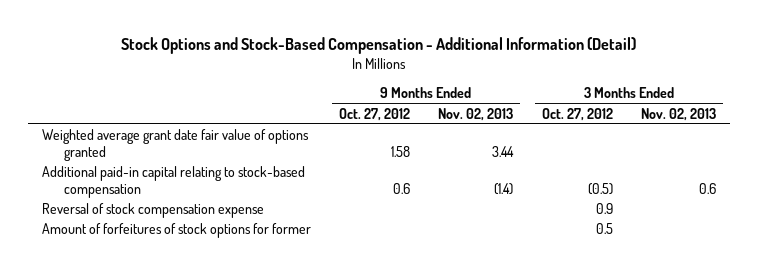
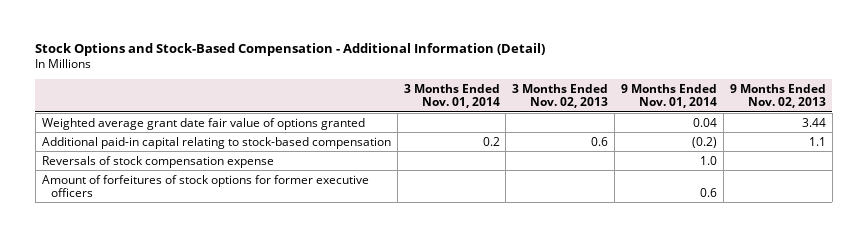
- | 9 Months Ended Oct. 27, 2012 | 9 Months Ended Nov. 02, 2013 | 3 Months Ended Oct. 27, 2012 | 3 Months Ended Nov. 02, 2013
+ | 3 Months Ended Nov. 01, 2014 | 3 Months Ended Nov. 02, 2013 | 9 Months Ended Nov. 01, 2014 | 9 Months Ended Nov. 02, 2013
- Additional paid-in capital relating to stock-based compensation | 0.6 | (1.4) | (0.5) | 0.6
- Reversal of stock compensation expense | | | 0.9 |
- Amount of forfeitures of stock options for former | | | 0.5 |
+ Additional paid-in capital relating to stock-based compensation | 0.2 | 0.6 | (0.2) | 1.1
+ Reversals of stock compensation expense | | | 1.0 |
+ Amount of forfeitures of stock options for former executive officers | | | 0.6 |

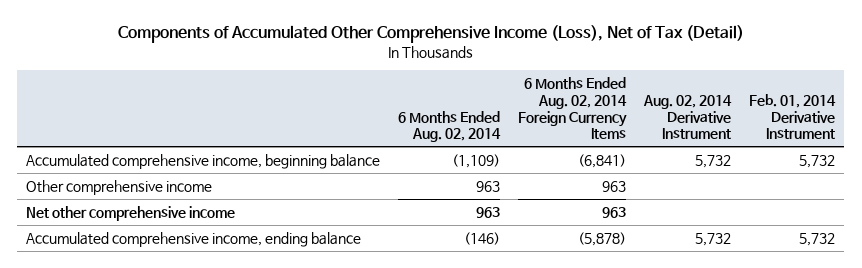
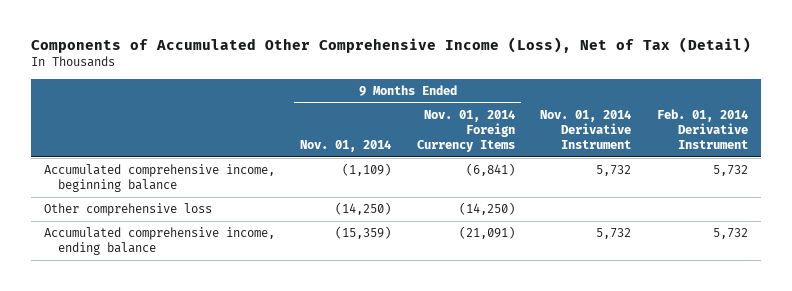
- | 6 Months Ended Aug. 02, 2014 | 6 Months Ended Aug. 02, 2014 Foreign Currency Items | Aug. 02, 2014 Derivative Instrument | Feb. 01, 2014 Derivative Instrument
+ | 9 Months Ended Nov. 01, 2014 | 9 Months Ended Nov. 01, 2014 Foreign Currency Items | Nov. 01, 2014 Derivative Instrument | Feb. 01, 2014 Derivative Instrument
- Other comprehensive income | 963 | 963 | |
- Net other comprehensive income | 963 | 963 | |
+ Other comprehensive loss | (14,250) | (14,250) | |

